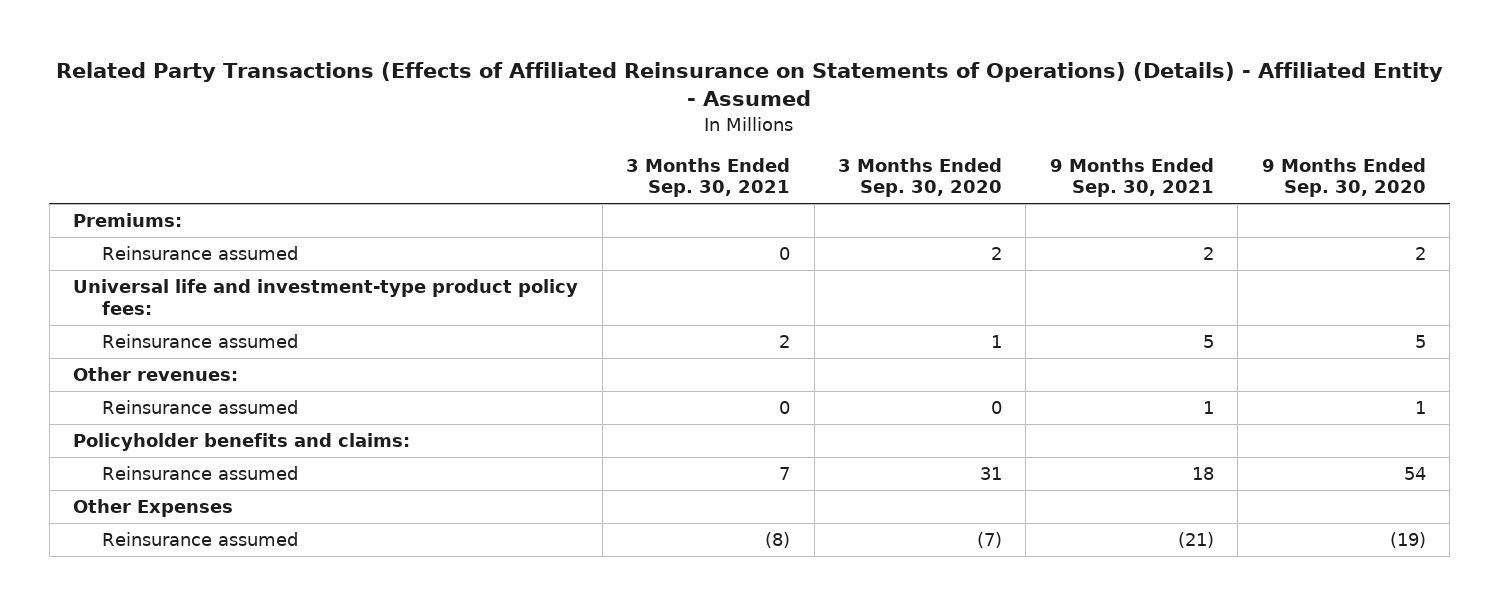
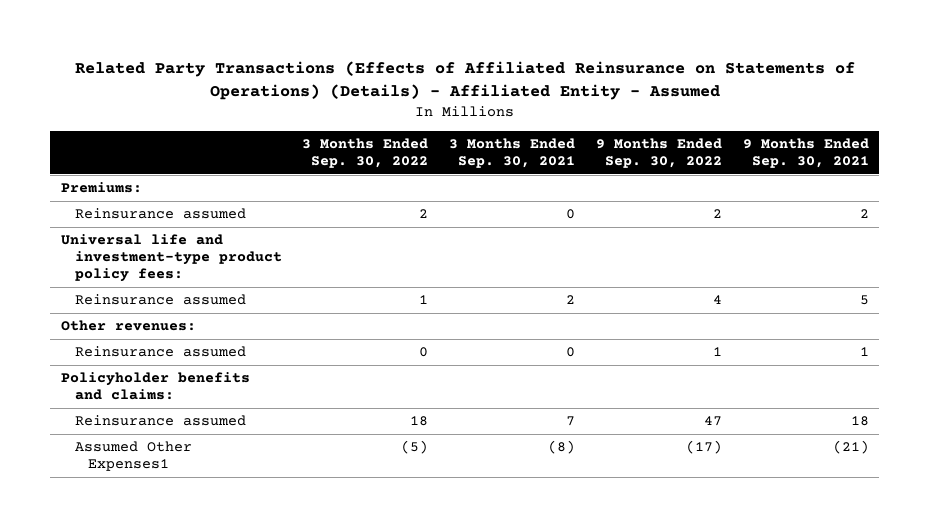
- | 3 Months Ended Sep. 30, 2021 | 3 Months Ended Sep. 30, 2020 | 9 Months Ended Sep. 30, 2021 | 9 Months Ended Sep. 30, 2020
+ | 3 Months Ended Sep. 30, 2022 | 3 Months Ended Sep. 30, 2021 | 9 Months Ended Sep. 30, 2022 | 9 Months Ended Sep. 30, 2021
- Other Expenses
- Reinsurance assumed | (8) | (7) | (21) | (19)
+ Assumed Other Expenses1 | (5) | (8) | (17) | (21)

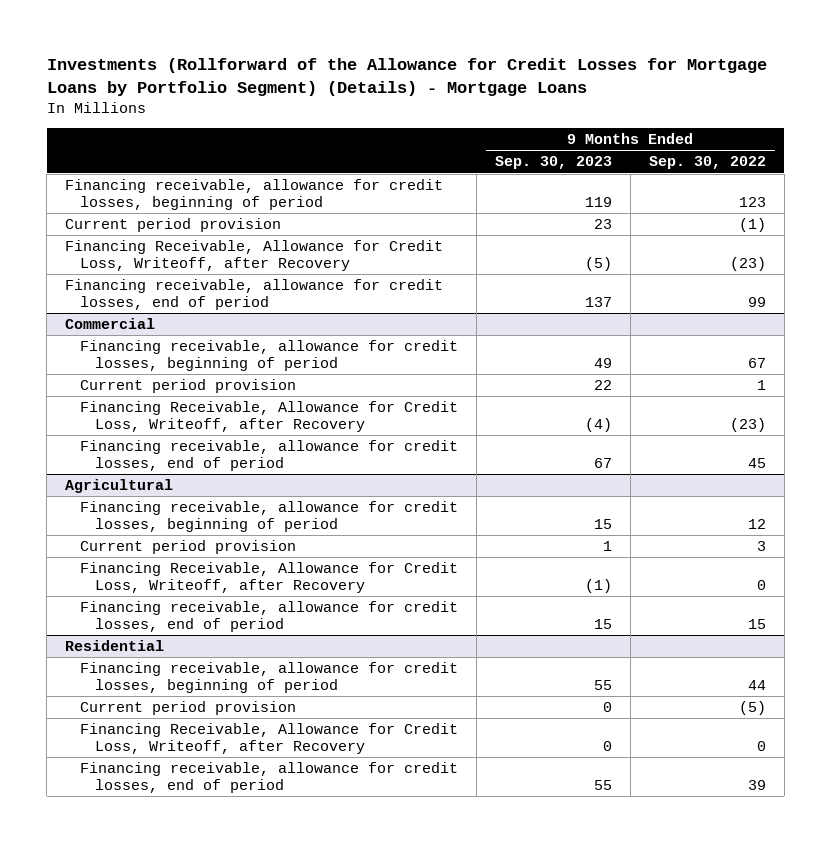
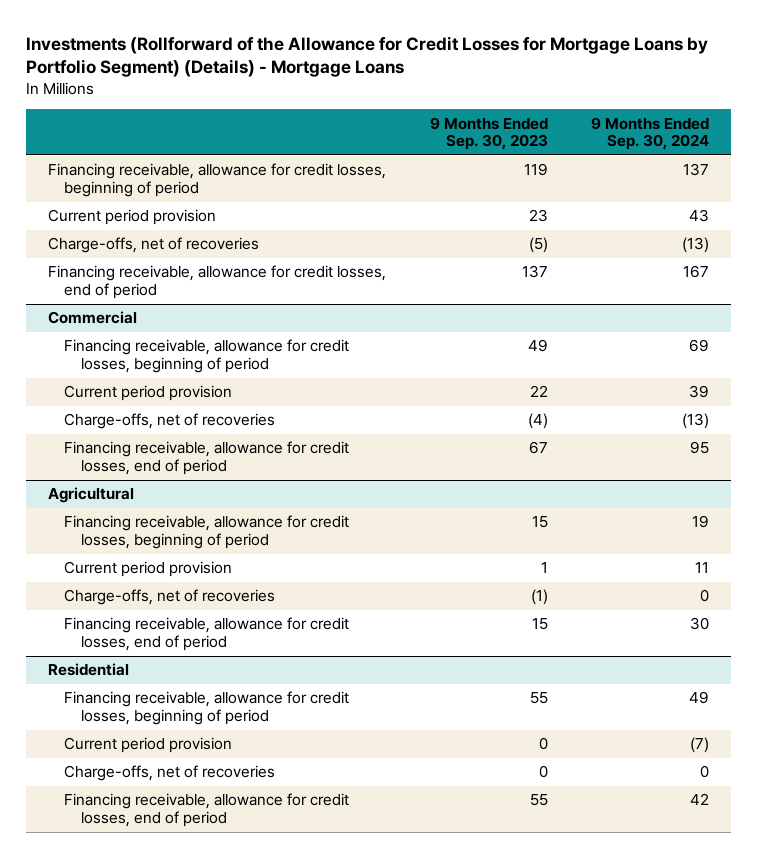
- | 9 Months Ended Sep. 30, 2023 | 9 Months Ended Sep. 30, 2022
+ | 9 Months Ended Sep. 30, 2023 | 9 Months Ended Sep. 30, 2024
- Financing Receivable, Allowance for Credit Loss, Writeoff, after Recovery | (5) | (23)
+ Charge-offs, net of recoveries | (5) | (13)
@ Commercial
- Financing Receivable, Allowance for Credit Loss, Writeoff, after Recovery | (4) | (23)
+ Charge-offs, net of recoveries | (4) | (13)
@ Agricultural
- Financing Receivable, Allowance for Credit Loss, Writeoff, after Recovery | (1) | 0
+ Charge-offs, net of recoveries | (1) | 0
@ Residential
- Financing Receivable, Allowance for Credit Loss, Writeoff, after Recovery | 0 | 0
+ Charge-offs, net of recoveries | 0 | 0

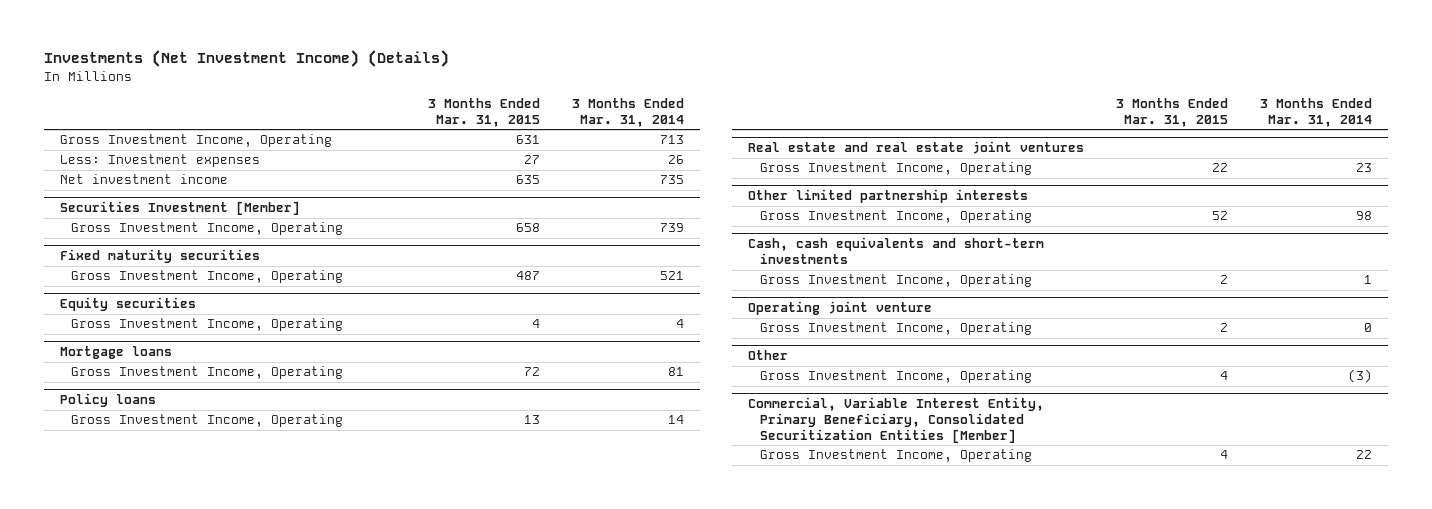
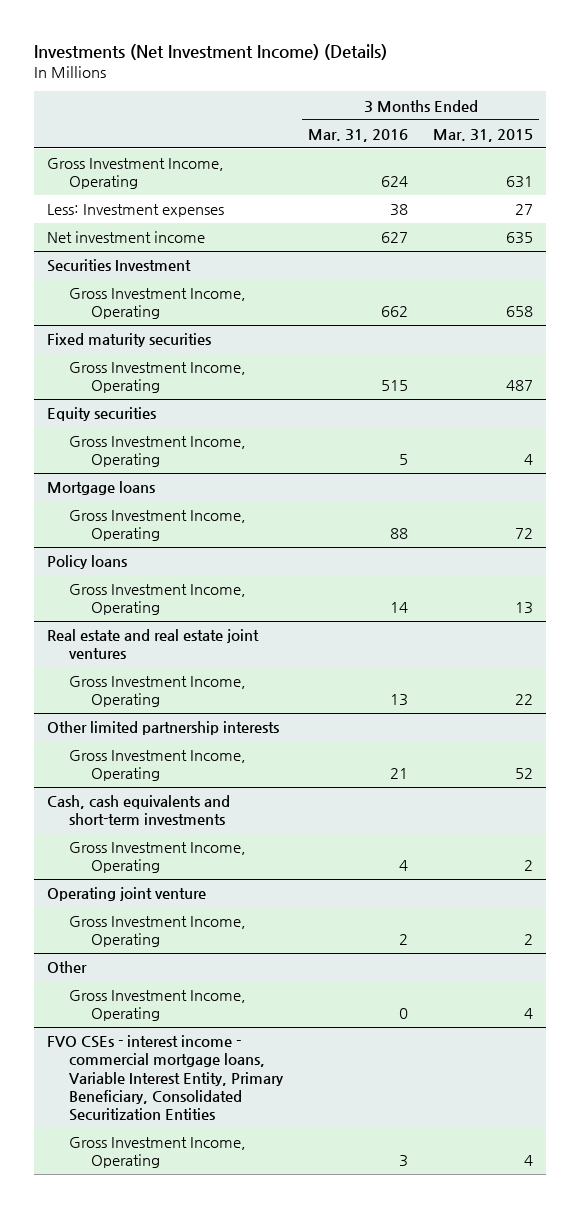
- | 3 Months Ended Mar. 31, 2015 | 3 Months Ended Mar. 31, 2014
+ | 3 Months Ended Mar. 31, 2016 | 3 Months Ended Mar. 31, 2015
- Securities Investment [Member]
+ Securities Investment
- Commercial, Variable Interest Entity, Primary Beneficiary, Consolidated Securitization Entities [Member]
+ FVO CSEs - interest income - commercial mortgage loans, Variable Interest Entity, Primary Beneficiary, Consolidated Securitization Entities

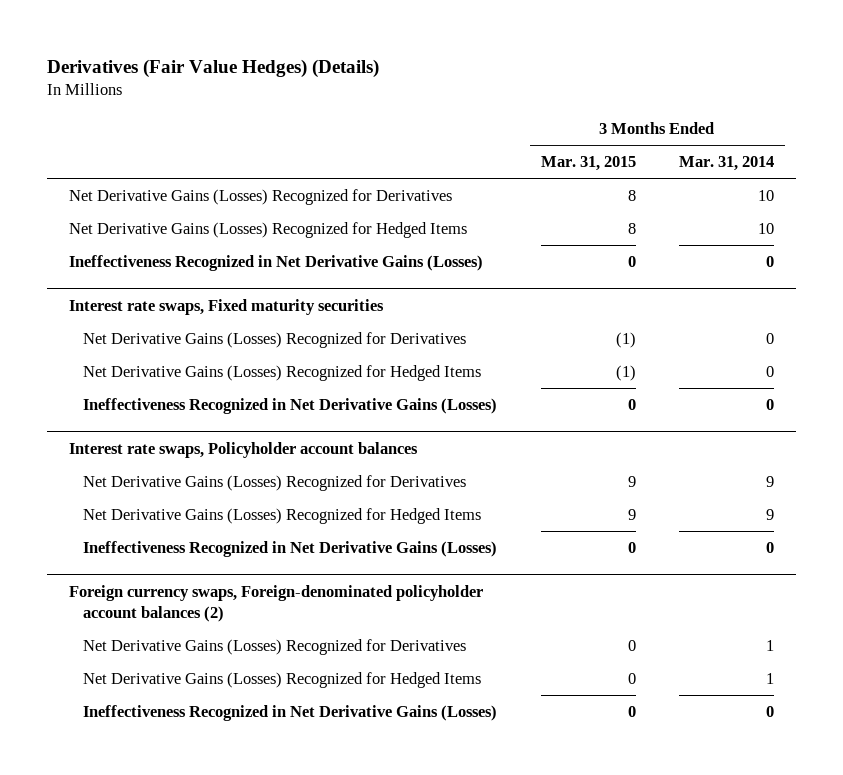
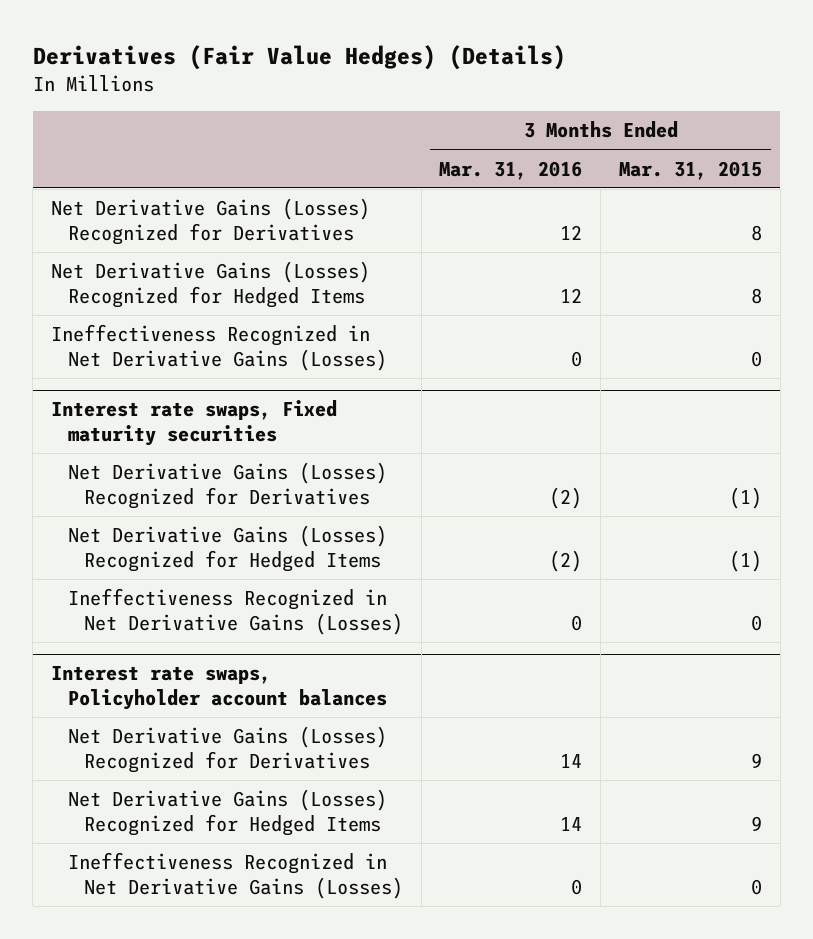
- | 3 Months Ended Mar. 31, 2015 | 3 Months Ended Mar. 31, 2014
+ | 3 Months Ended Mar. 31, 2016 | 3 Months Ended Mar. 31, 2015
- Foreign currency swaps, Foreign-denominated policyholder account balances (2)
- Net Derivative Gains (Losses) Recognized for Derivatives | 0 | 1
- Net Derivative Gains (Losses) Recognized for Hedged Items | 0 | 1
- Ineffectiveness Recognized in Net Derivative Gains (Losses) | 0 | 0

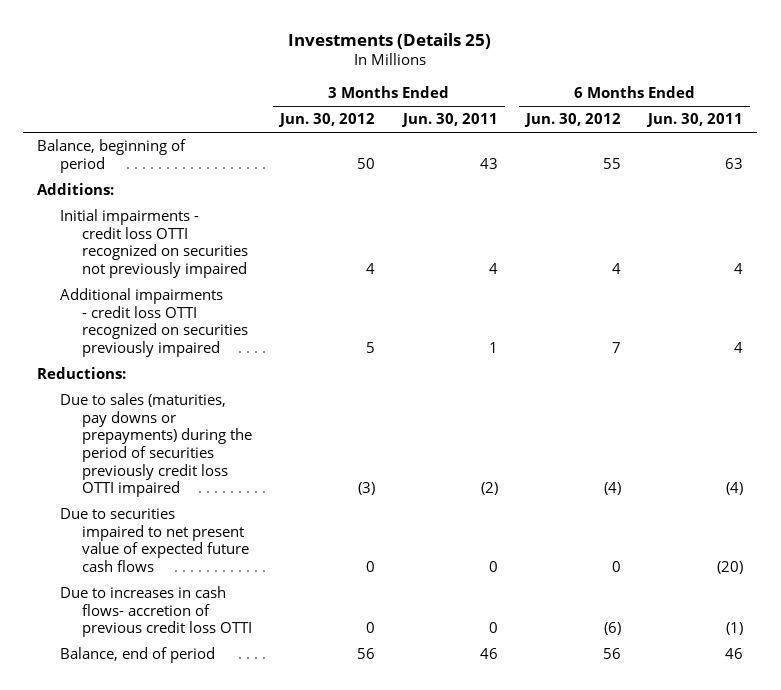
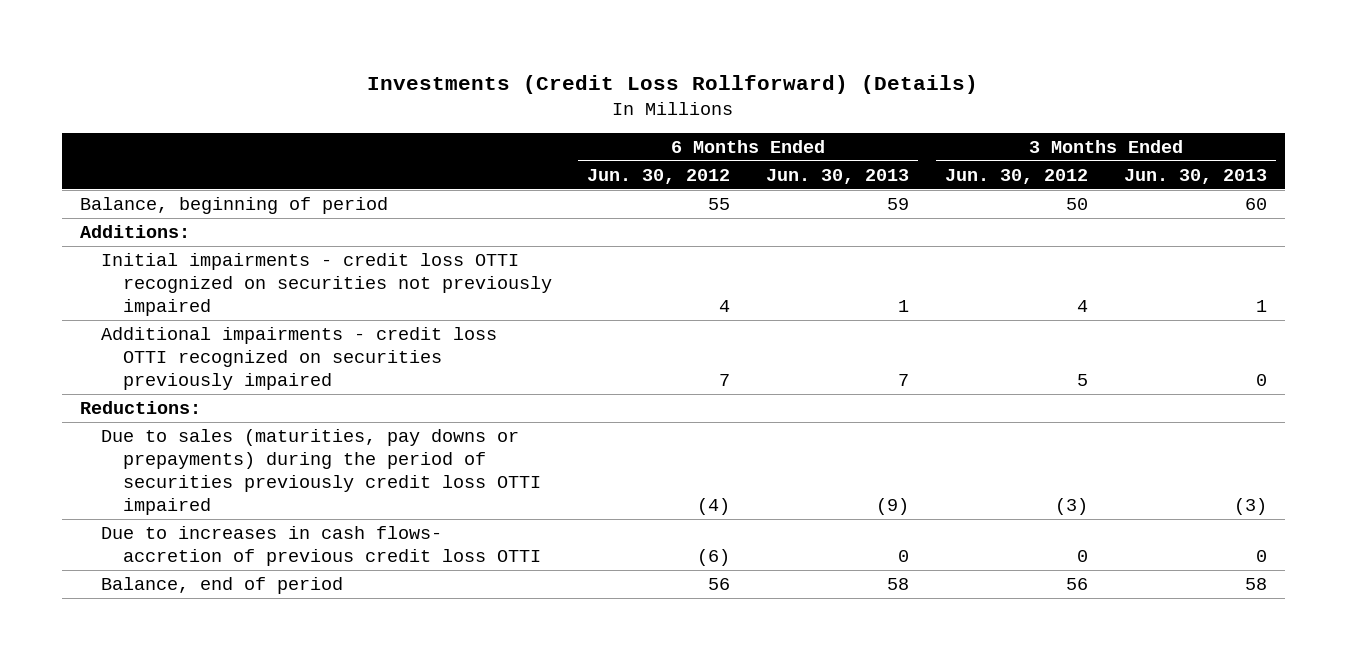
- Investments (Details 25)
+ Investments (Credit Loss Rollforward) (Details)
- | 3 Months Ended Jun. 30, 2012 | 3 Months Ended Jun. 30, 2011 | 6 Months Ended Jun. 30, 2012 | 6 Months Ended Jun. 30, 2011
+ | 6 Months Ended Jun. 30, 2012 | 6 Months Ended Jun. 30, 2013 | 3 Months Ended Jun. 30, 2012 | 3 Months Ended Jun. 30, 2013
- Due to securities impaired to net present value of expected future cash flows | 0 | 0 | 0 | (20)

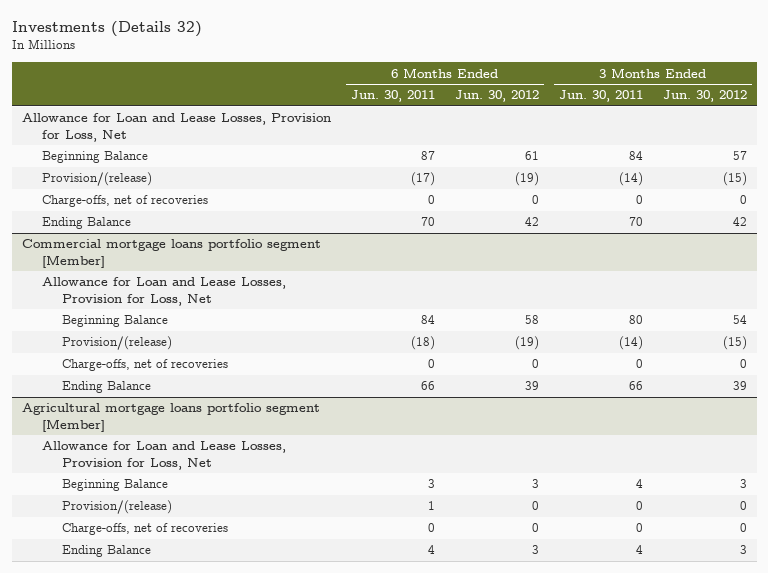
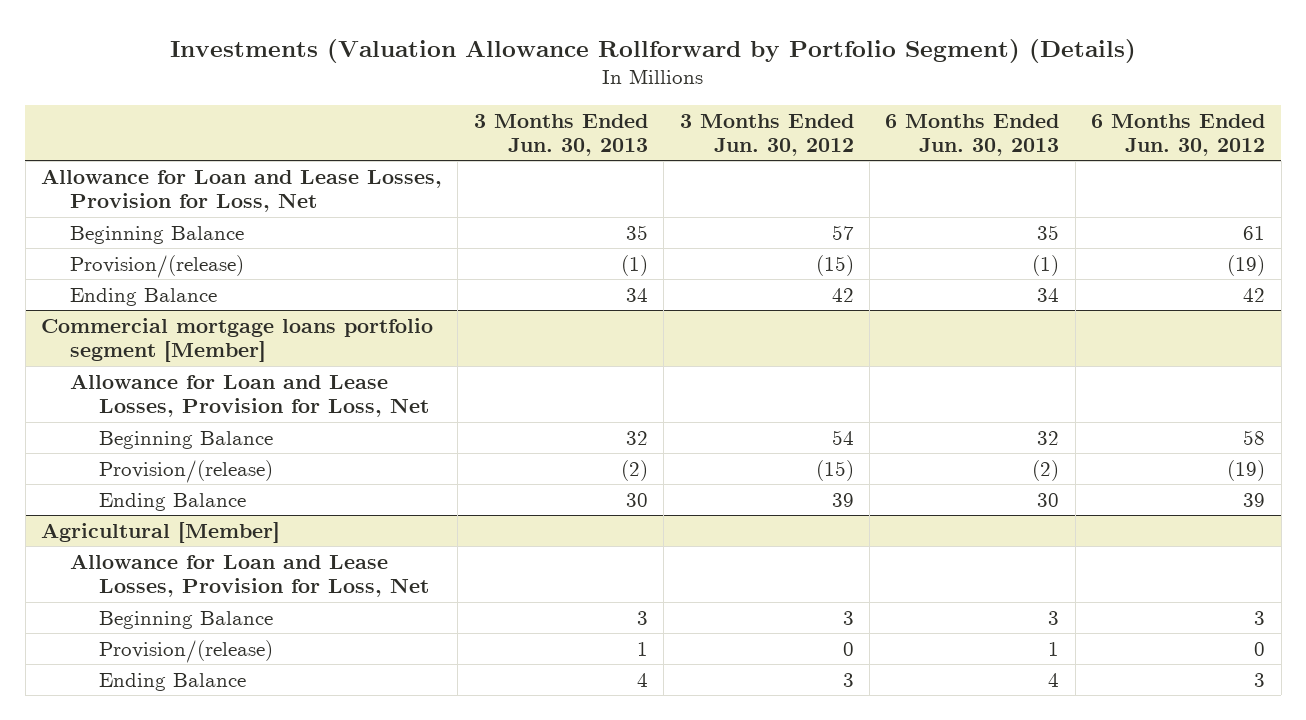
- Investments (Details 32)
+ Investments (Valuation Allowance Rollforward by Portfolio Segment) (Details)
- | 6 Months Ended Jun. 30, 2011 | 6 Months Ended Jun. 30, 2012 | 3 Months Ended Jun. 30, 2011 | 3 Months Ended Jun. 30, 2012
+ | 3 Months Ended Jun. 30, 2013 | 3 Months Ended Jun. 30, 2012 | 6 Months Ended Jun. 30, 2013 | 6 Months Ended Jun. 30, 2012
- Charge-offs, net of recoveries | 0 | 0 | 0 | 0
@ Commercial mortgage loans portfolio segment [Member]
- Charge-offs, net of recoveries | 0 | 0 | 0 | 0
- Agricultural mortgage loans portfolio segment [Member]
+ Agricultural [Member]
- Charge-offs, net of recoveries | 0 | 0 | 0 | 0

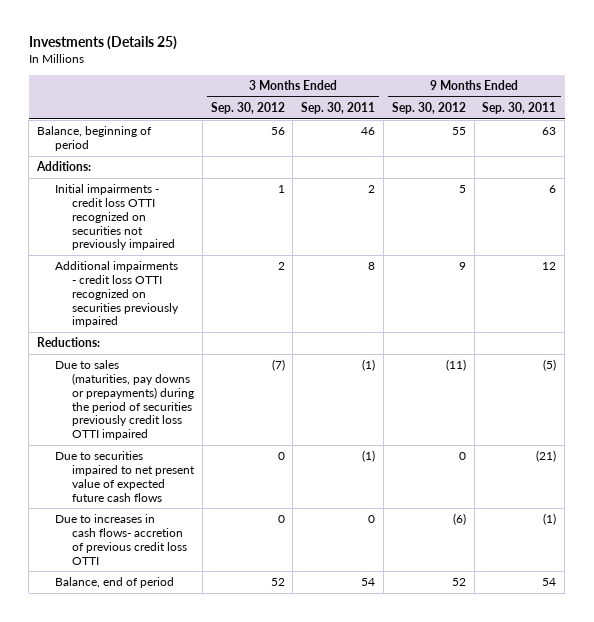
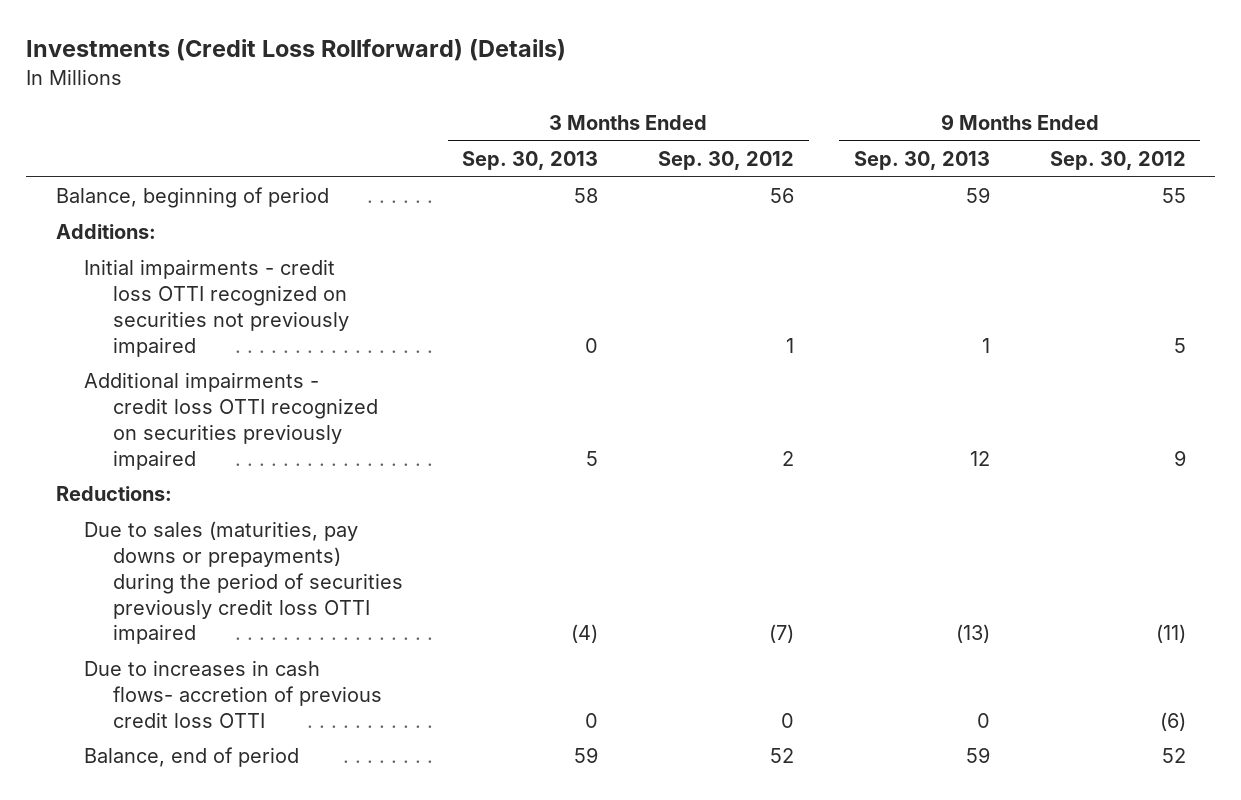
- Investments (Details 25)
+ Investments (Credit Loss Rollforward) (Details)
- | 3 Months Ended Sep. 30, 2012 | 3 Months Ended Sep. 30, 2011 | 9 Months Ended Sep. 30, 2012 | 9 Months Ended Sep. 30, 2011
+ | 3 Months Ended Sep. 30, 2013 | 3 Months Ended Sep. 30, 2012 | 9 Months Ended Sep. 30, 2013 | 9 Months Ended Sep. 30, 2012
- Due to securities impaired to net present value of expected future cash flows | 0 | (1) | 0 | (21)

